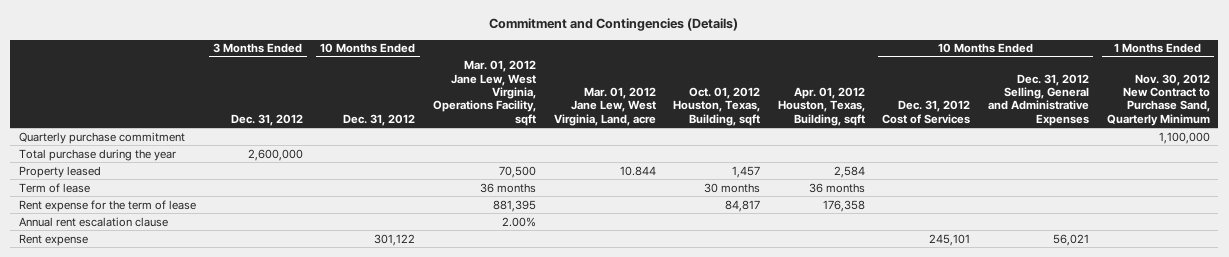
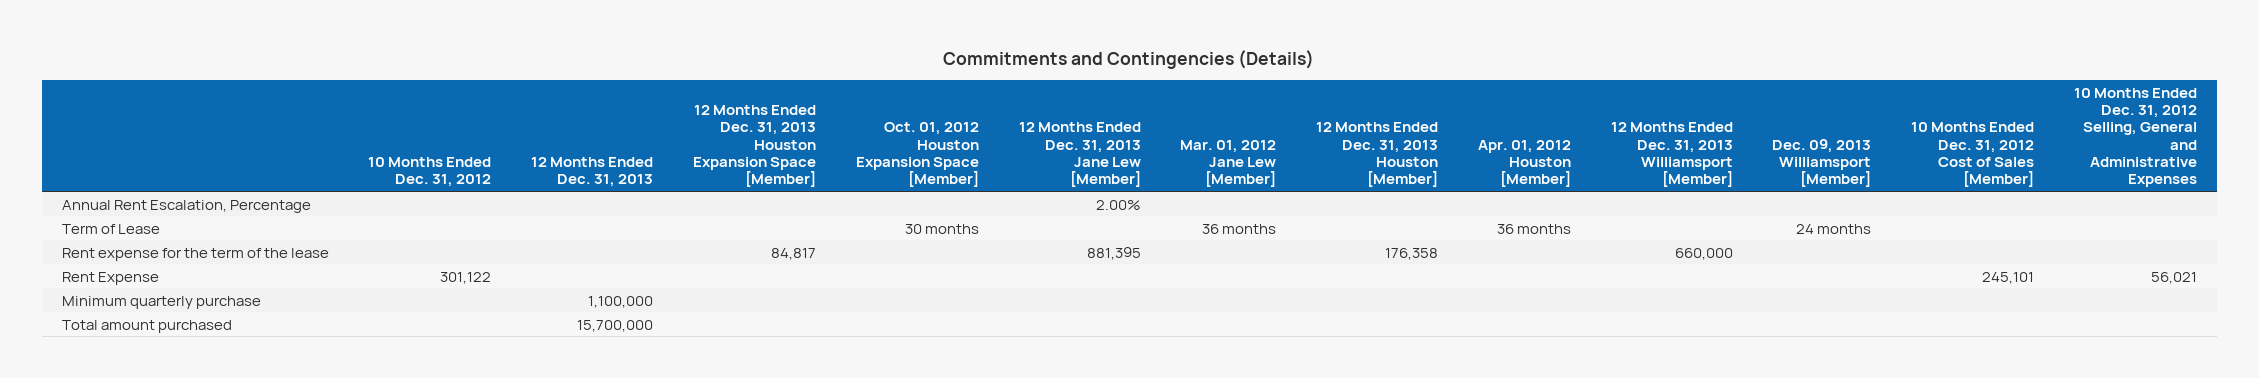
- Commitment and Contingencies (Details)
+ Commitments and Contingencies (Details)
- | 3 Months Ended Dec. 31, 2012 | 10 Months Ended Dec. 31, 2012 | Mar. 01, 2012 Jane Lew, West Virginia, Operations Facility, sqft | Mar. 01, 2012 Jane Lew, West Virginia, Land, acre | Oct. 01, 2012 Houston, Texas, Building, sqft | Apr. 01, 2012 Houston, Texas, Building, sqft | 10 Months Ended Dec. 31, 2012 Cost of Services | 10 Months Ended Dec. 31, 2012 Selling, General and Administrative Expenses | 1 Months Ended Nov. 30, 2012 New Contract to Purchase Sand, Quarterly Minimum
+ | 10 Months Ended Dec. 31, 2012 | 12 Months Ended Dec. 31, 2013 | 12 Months Ended Dec. 31, 2013 Houston Expansion Space [Member] | Oct. 01, 2012 Houston Expansion Space [Member] | 12 Months Ended Dec. 31, 2013 Jane Lew [Member] | Mar. 01, 2012 Jane Lew [Member] | 12 Months Ended Dec. 31, 2013 Houston [Member] | Apr. 01, 2012 Houston [Member] | 12 Months Ended Dec. 31, 2013 Williamsport [Member] | Dec. 09, 2013 Williamsport [Member] | 10 Months Ended Dec. 31, 2012 Cost of Sales [Member] | 10 Months Ended Dec. 31, 2012 Selling, General and Administrative Expenses
- Quarterly purchase commitment | | | | | | | | | 1,100,000
- Total purchase during the year | 2,600,000 | | | | | | | |
- Property leased | | | 70,500 | 10.844 | 1,457 | 2,584 | | |
- Term of lease | | | 36 months | | 30 months | 36 months | | |
- Rent expense for the term of lease | | | 881,395 | | 84,817 | 176,358 | | |
- Annual rent escalation clause | | | 2.00% | | | | | |
- Rent expense | | 301,122 | | | | | 245,101 | 56,021 |
+ Annual Rent Escalation, Percentage | | | | | 2.00% | | | | | | |
+ Term of Lease | | | | 30 months | | 36 months | | 36 months | | 24 months | |
+ Rent expense for the term of the lease | | | 84,817 | | 881,395 | | 176,358 | | 660,000 | | |
+ Rent Expense | 301,122 | | | | | | | | | | 245,101 | 56,021
+ Minimum quarterly purchase | | 1,100,000 | | | | | | | | | |
+ Total amount purchased | | 15,700,000 | | | | | | | | | |

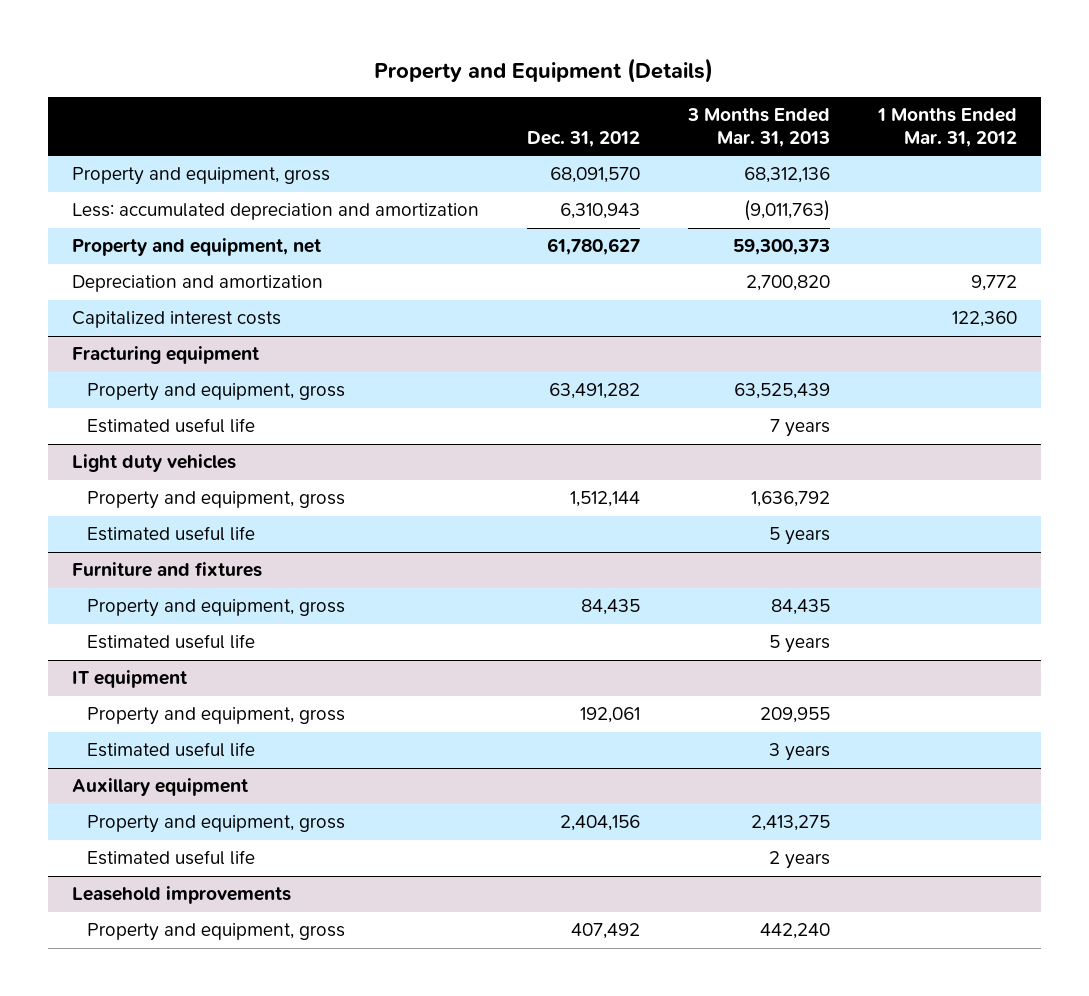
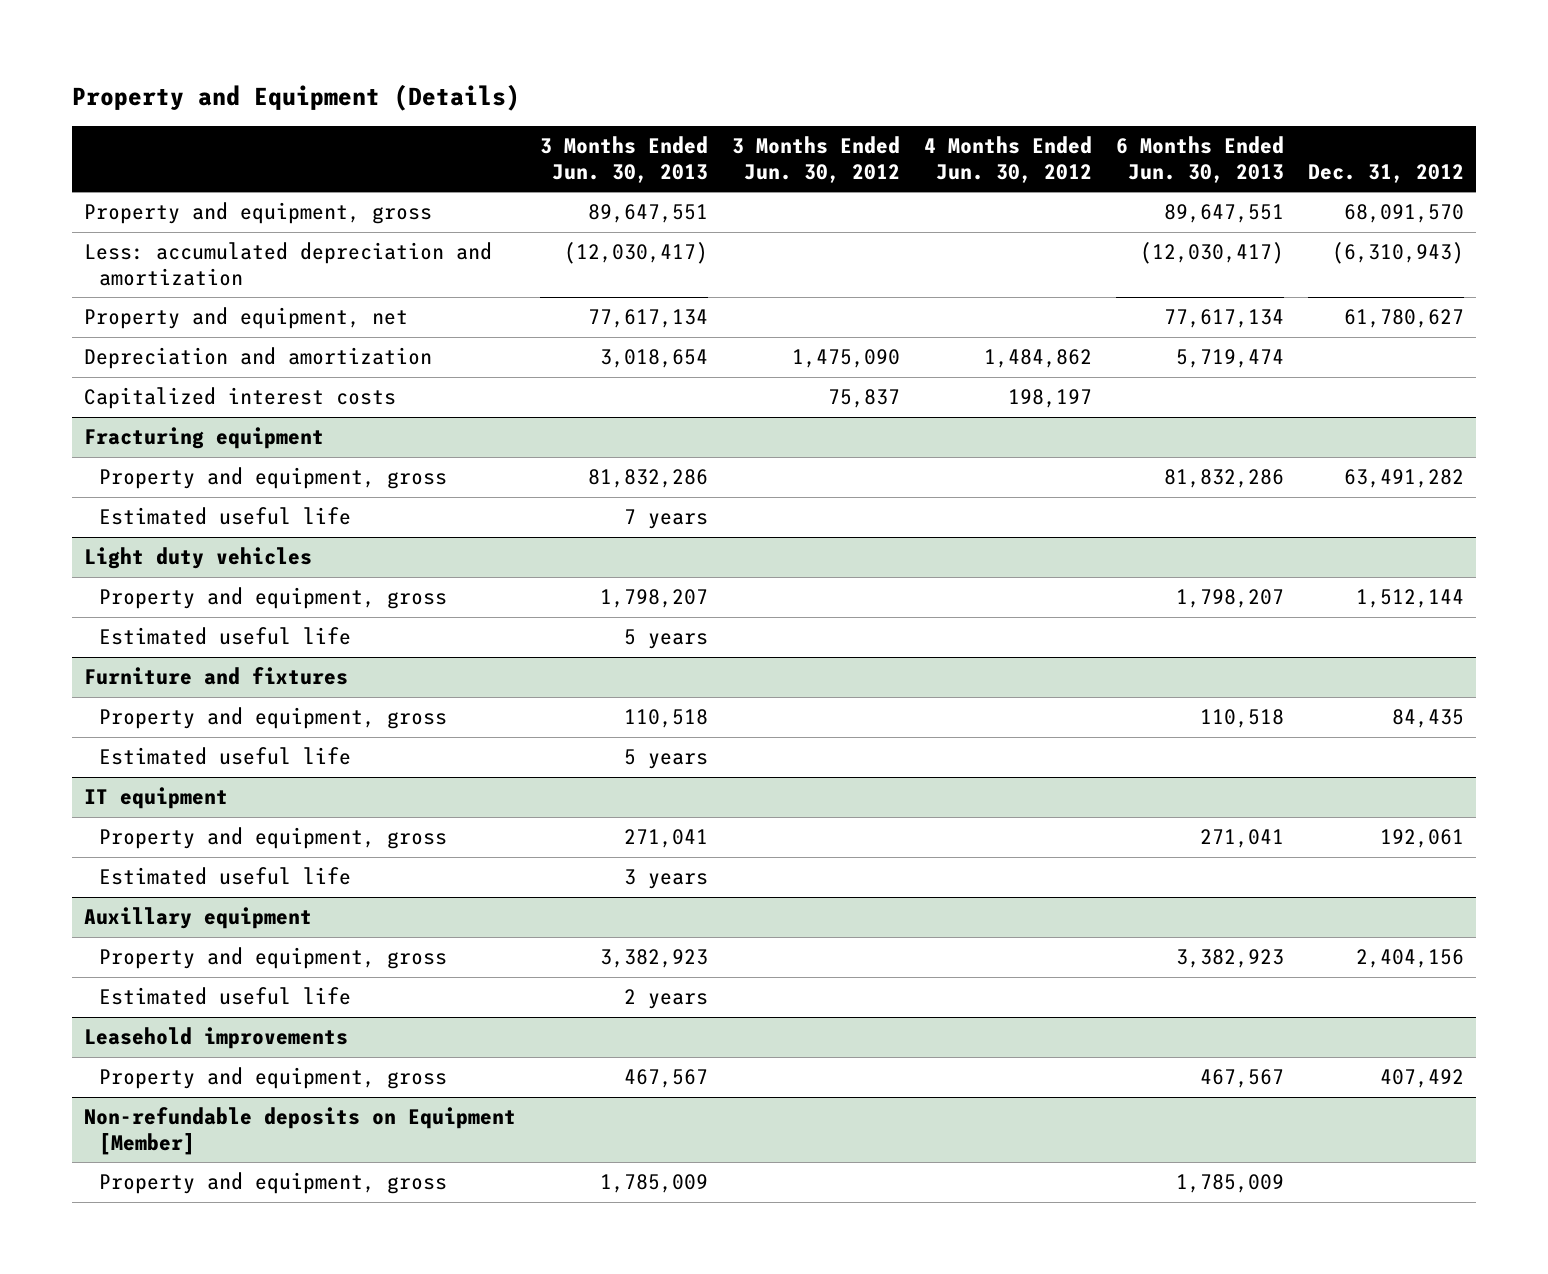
- | Dec. 31, 2012 | 3 Months Ended Mar. 31, 2013 | 1 Months Ended Mar. 31, 2012
+ | 3 Months Ended Jun. 30, 2013 | 3 Months Ended Jun. 30, 2012 | 4 Months Ended Jun. 30, 2012 | 6 Months Ended Jun. 30, 2013 | Dec. 31, 2012
- Less: accumulated depreciation and amortization | 6,310,943 | (9,011,763) |
+ Less: accumulated depreciation and amortization | (12,030,417) | | | (12,030,417) | (6,310,943)
+ Non-refundable deposits on Equipment [Member]
+ Property and equipment, gross | 1,785,009 | | | 1,785,009 |

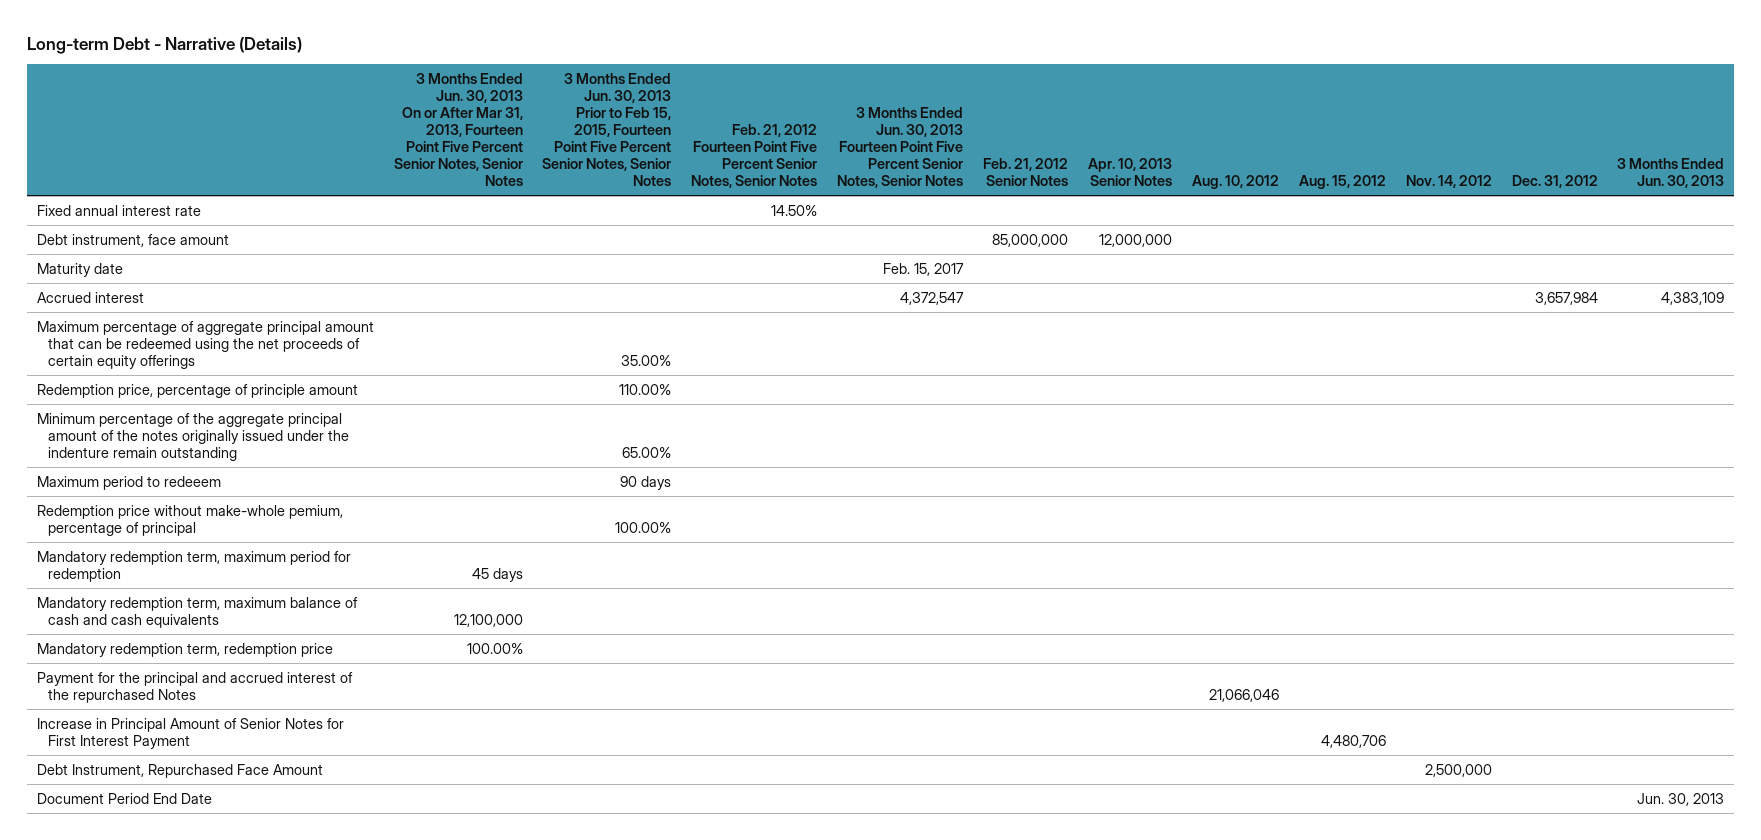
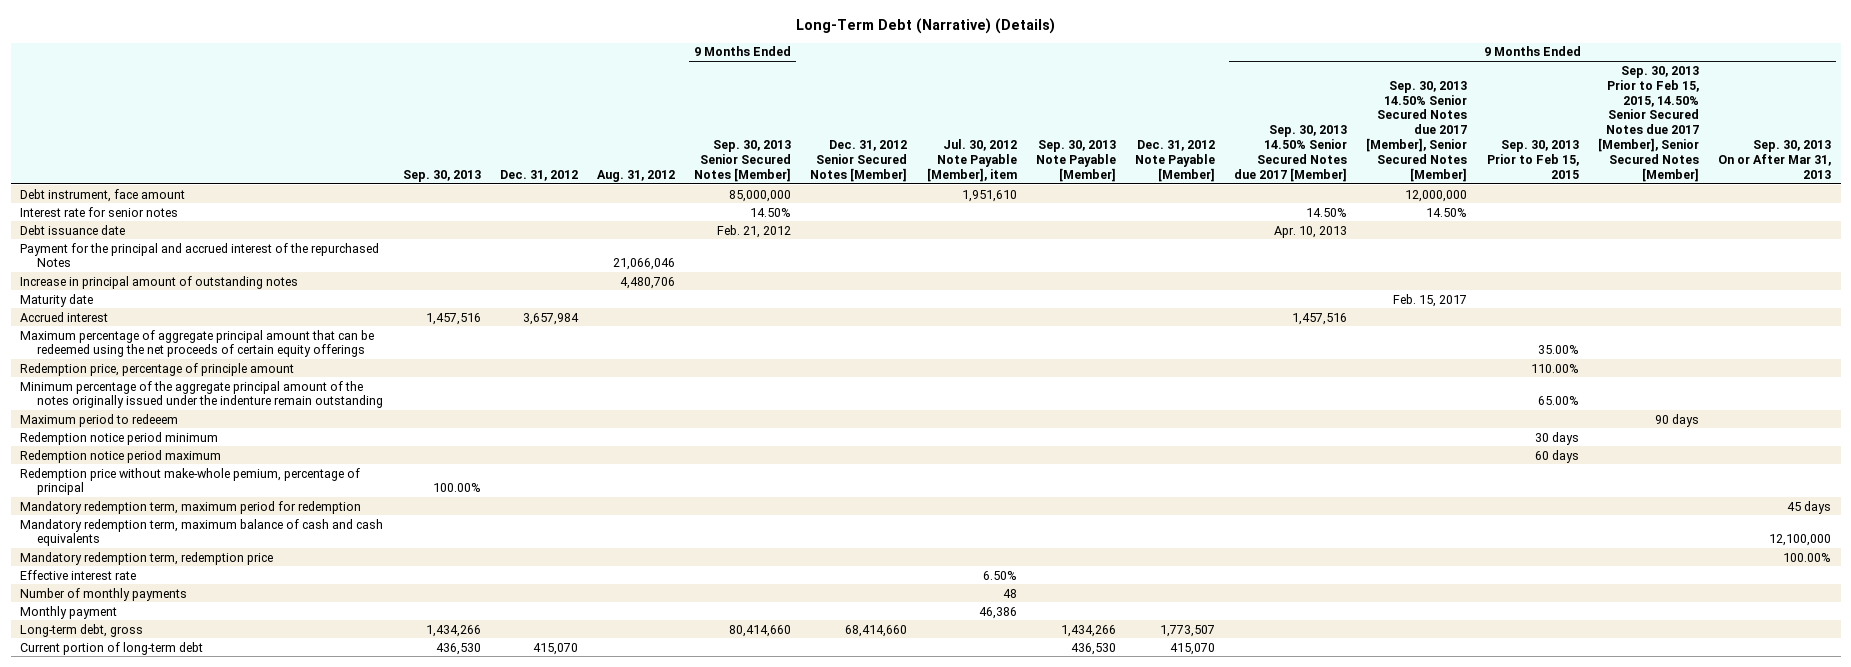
- Long-term Debt - Narrative (Details)
+ Long-Term Debt (Narrative) (Details)
- | 3 Months Ended Jun. 30, 2013 On or After Mar 31, 2013, Fourteen Point Five Percent Senior Notes, Senior Notes | 3 Months Ended Jun. 30, 2013 Prior to Feb 15, 2015, Fourteen Point Five Percent Senior Notes, Senior Notes | Feb. 21, 2012 Fourteen Point Five Percent Senior Notes, Senior Notes | 3 Months Ended Jun. 30, 2013 Fourteen Point Five Percent Senior Notes, Senior Notes | Feb. 21, 2012 Senior Notes | Apr. 10, 2013 Senior Notes | Aug. 10, 2012 | Aug. 15, 2012 | Nov. 14, 2012 | Dec. 31, 2012 | 3 Months Ended Jun. 30, 2013
+ | Sep. 30, 2013 | Dec. 31, 2012 | Aug. 31, 2012 | 9 Months Ended Sep. 30, 2013 Senior Secured Notes [Member] | Dec. 31, 2012 Senior Secured Notes [Member] | Jul. 30, 2012 Note Payable [Member], item | Sep. 30, 2013 Note Payable [Member] | Dec. 31, 2012 Note Payable [Member] | 9 Months Ended Sep. 30, 2013 14.50% Senior Secured Notes due 2017 [Member] | 9 Months Ended Sep. 30, 2013 14.50% Senior Secured Notes due 2017 [Member], Senior Secured Notes [Member] | 9 Months Ended Sep. 30, 2013 Prior to Feb 15, 2015 | 9 Months Ended Sep. 30, 2013 Prior to Feb 15, 2015, 14.50% Senior Secured Notes due 2017 [Member], Senior Secured Notes [Member] | 9 Months Ended Sep. 30, 2013 On or After Mar 31, 2013
- Fixed annual interest rate | | | 14.50% | | | | | | | |
+ Interest rate for senior notes | | | | 14.50% | | | | | 14.50% | 14.50% | | |
+ Debt issuance date | | | | Feb. 21, 2012 | | | | | Apr. 10, 2013 | | | |
moved up: Payment for the principal and accrued interest of the repurchased Notes | | | 21,066,046 | | | | | | | | | |
+ Increase in principal amount of outstanding notes | | | 4,480,706 | | | | | | | | | |
+ Redemption notice period minimum | | | | | | | | | | | 30 days | |
+ Redemption notice period maximum | | | | | | | | | | | 60 days | |
- Increase in Principal Amount of Senior Notes for First Interest Payment | | | | | | | | 4,480,706 | | |
- Debt Instrument, Repurchased Face Amount | | | | | | | | | 2,500,000 | |
- Document Period End Date | | | | | | | | | | | Jun. 30, 2013
+ Effective interest rate | | | | | | 6.50% | | | | | | |
+ Number of monthly payments | | | | | | 48 | | | | | | |
+ Monthly payment | | | | | | 46,386 | | | | | | |
+ Long-term debt, gross | 1,434,266 | | | 80,414,660 | 68,414,660 | | 1,434,266 | 1,773,507 | | | | |
+ Current portion of long-term debt | 436,530 | 415,070 | | | | | 436,530 | 415,070 | | | | |

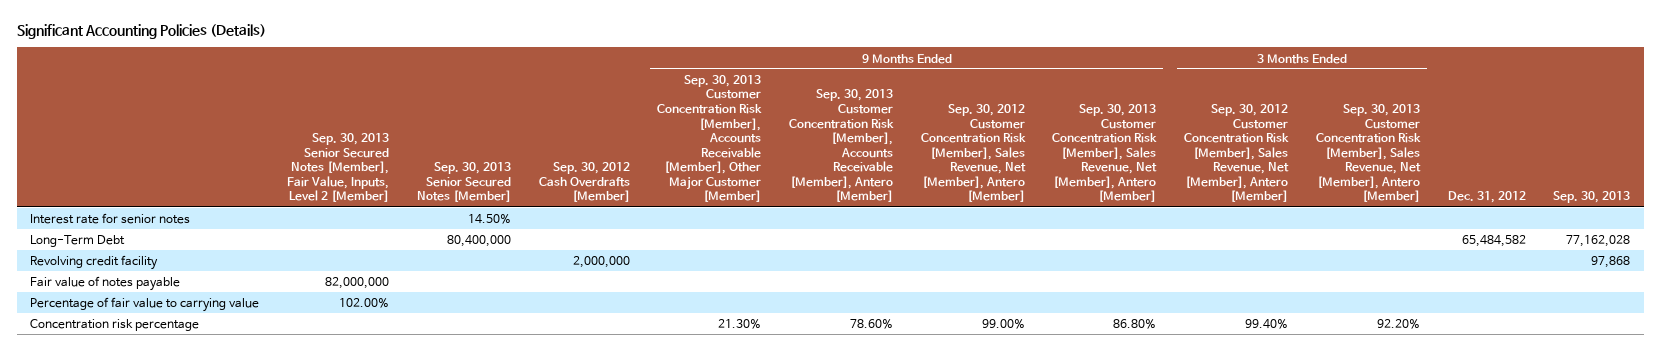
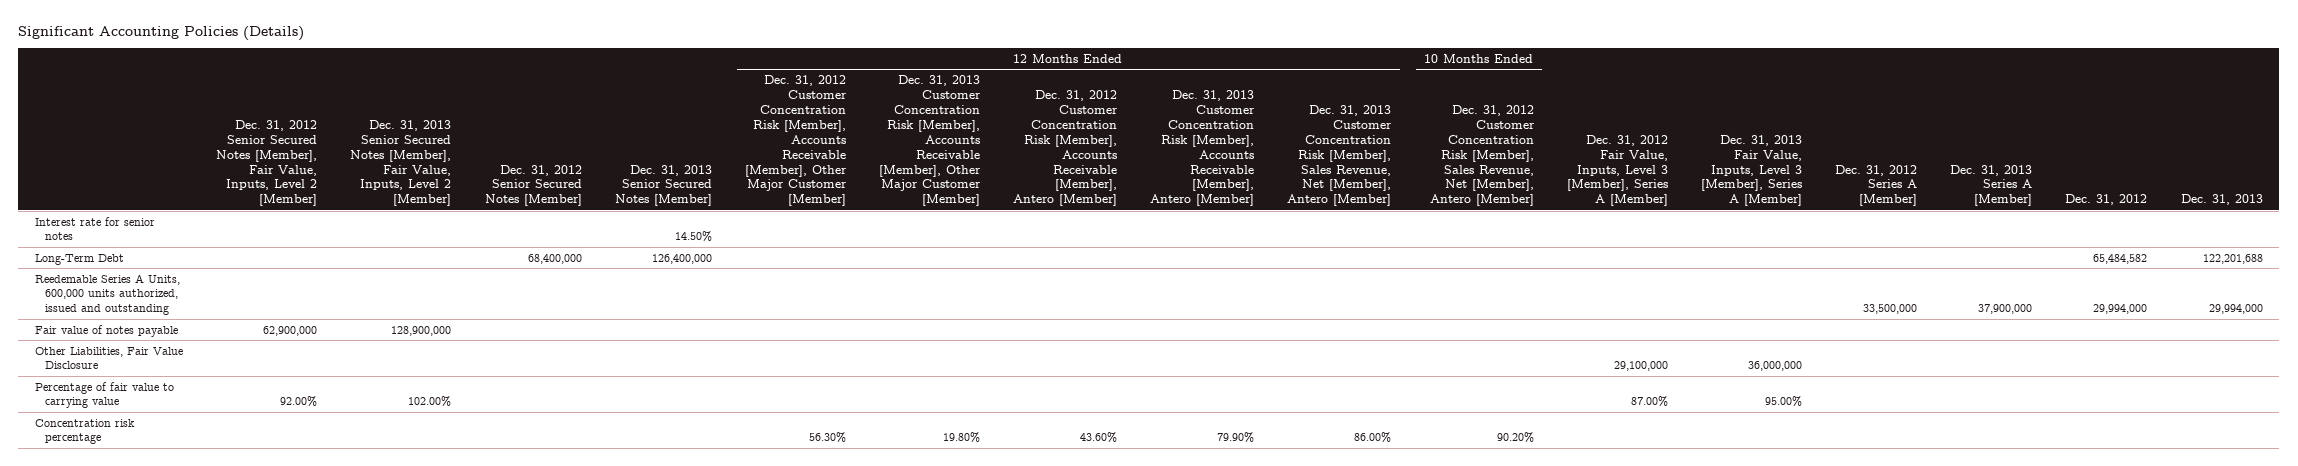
- | Sep. 30, 2013 Senior Secured Notes [Member], Fair Value, Inputs, Level 2 [Member] | Sep. 30, 2013 Senior Secured Notes [Member] | Sep. 30, 2012 Cash Overdrafts [Member] | 9 Months Ended Sep. 30, 2013 Customer Concentration Risk [Member], Accounts Receivable [Member], Other Major Customer [Member] | 9 Months Ended Sep. 30, 2013 Customer Concentration Risk [Member], Accounts Receivable [Member], Antero [Member] | 9 Months Ended Sep. 30, 2012 Customer Concentration Risk [Member], Sales Revenue, Net [Member], Antero [Member] | 9 Months Ended Sep. 30, 2013 Customer Concentration Risk [Member], Sales Revenue, Net [Member], Antero [Member] | 3 Months Ended Sep. 30, 2012 Customer Concentration Risk [Member], Sales Revenue, Net [Member], Antero [Member] | 3 Months Ended Sep. 30, 2013 Customer Concentration Risk [Member], Sales Revenue, Net [Member], Antero [Member] | Dec. 31, 2012 | Sep. 30, 2013
+ | Dec. 31, 2012 Senior Secured Notes [Member], Fair Value, Inputs, Level 2 [Member] | Dec. 31, 2013 Senior Secured Notes [Member], Fair Value, Inputs, Level 2 [Member] | Dec. 31, 2012 Senior Secured Notes [Member] | Dec. 31, 2013 Senior Secured Notes [Member] | 12 Months Ended Dec. 31, 2012 Customer Concentration Risk [Member], Accounts Receivable [Member], Other Major Customer [Member] | 12 Months Ended Dec. 31, 2013 Customer Concentration Risk [Member], Accounts Receivable [Member], Other Major Customer [Member] | 12 Months Ended Dec. 31, 2012 Customer Concentration Risk [Member], Accounts Receivable [Member], Antero [Member] | 12 Months Ended Dec. 31, 2013 Customer Concentration Risk [Member], Accounts Receivable [Member], Antero [Member] | 12 Months Ended Dec. 31, 2013 Customer Concentration Risk [Member], Sales Revenue, Net [Member], Antero [Member] | 10 Months Ended Dec. 31, 2012 Customer Concentration Risk [Member], Sales Revenue, Net [Member], Antero [Member] | Dec. 31, 2012 Fair Value, Inputs, Level 3 [Member], Series A [Member] | Dec. 31, 2013 Fair Value, Inputs, Level 3 [Member], Series A [Member] | Dec. 31, 2012 Series A [Member] | Dec. 31, 2013 Series A [Member] | Dec. 31, 2012 | Dec. 31, 2013
- Revolving credit facility | | | 2,000,000 | | | | | | | | 97,868
+ Reedemable Series A Units, 600,000 units authorized, issued and outstanding | | | | | | | | | | | | | 33,500,000 | 37,900,000 | 29,994,000 | 29,994,000
+ Other Liabilities, Fair Value Disclosure | | | | | | | | | | | 29,100,000 | 36,000,000 | | | |

